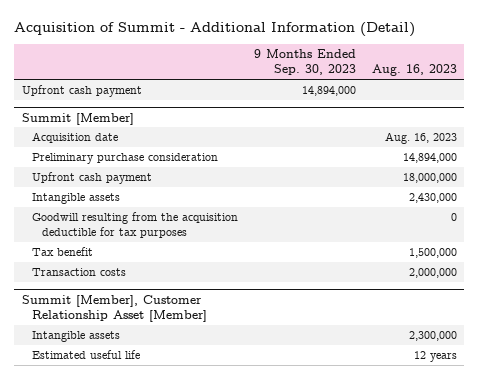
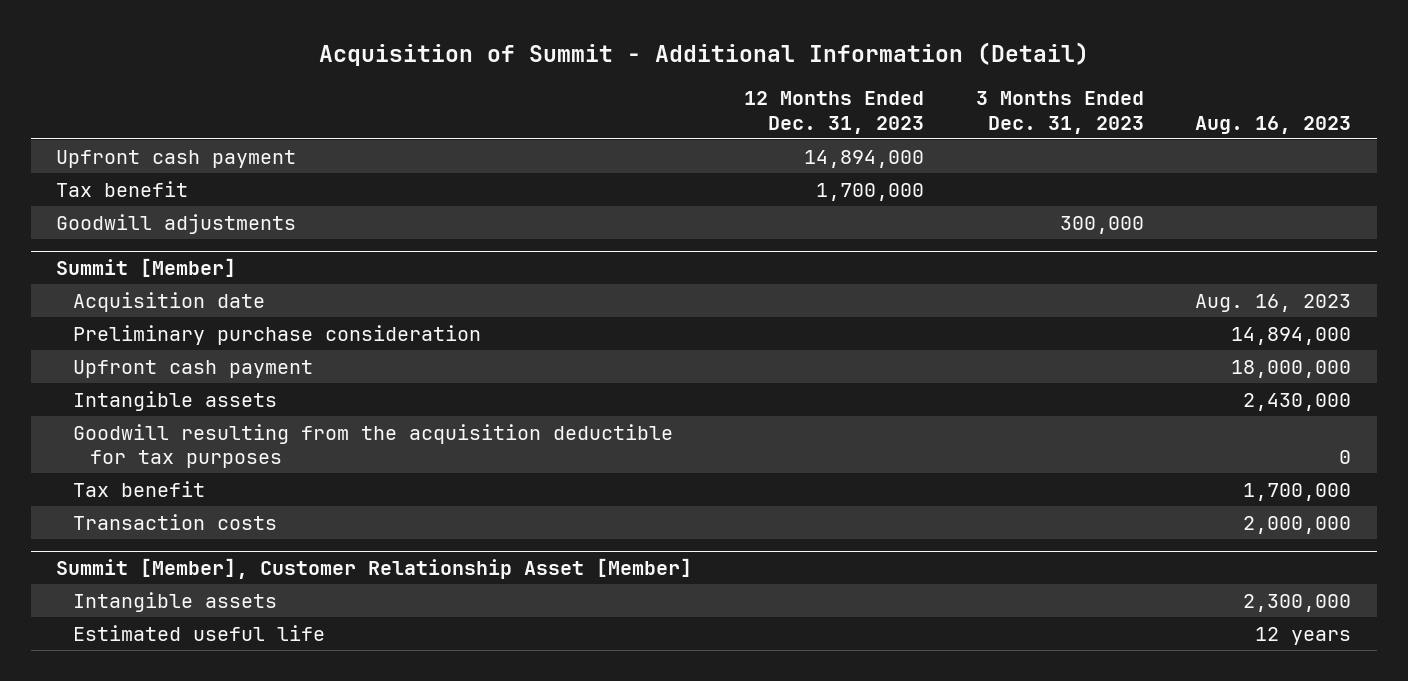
- | 9 Months Ended Sep. 30, 2023 | Aug. 16, 2023
+ | 12 Months Ended Dec. 31, 2023 | 3 Months Ended Dec. 31, 2023 | Aug. 16, 2023
+ Tax benefit | 1,700,000 | |
+ Goodwill adjustments | | 300,000 |
@ Summit [Member]
- Tax benefit | | 1,500,000
+ Tax benefit | | | 1,700,000

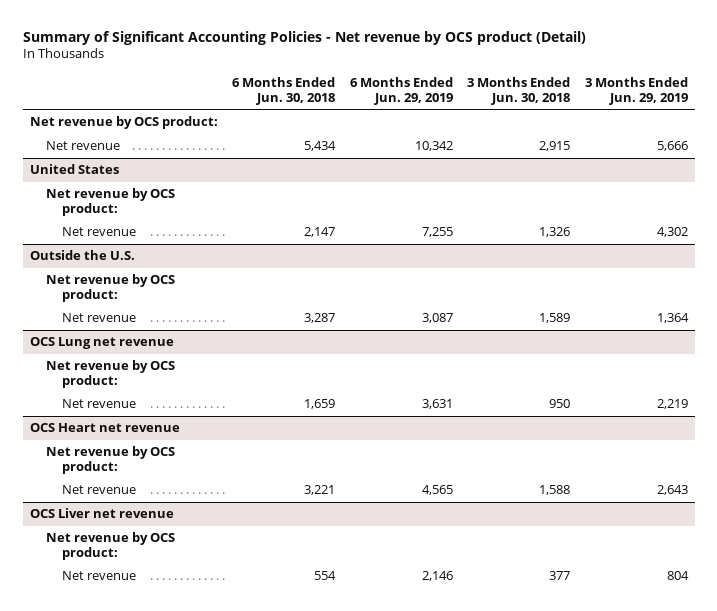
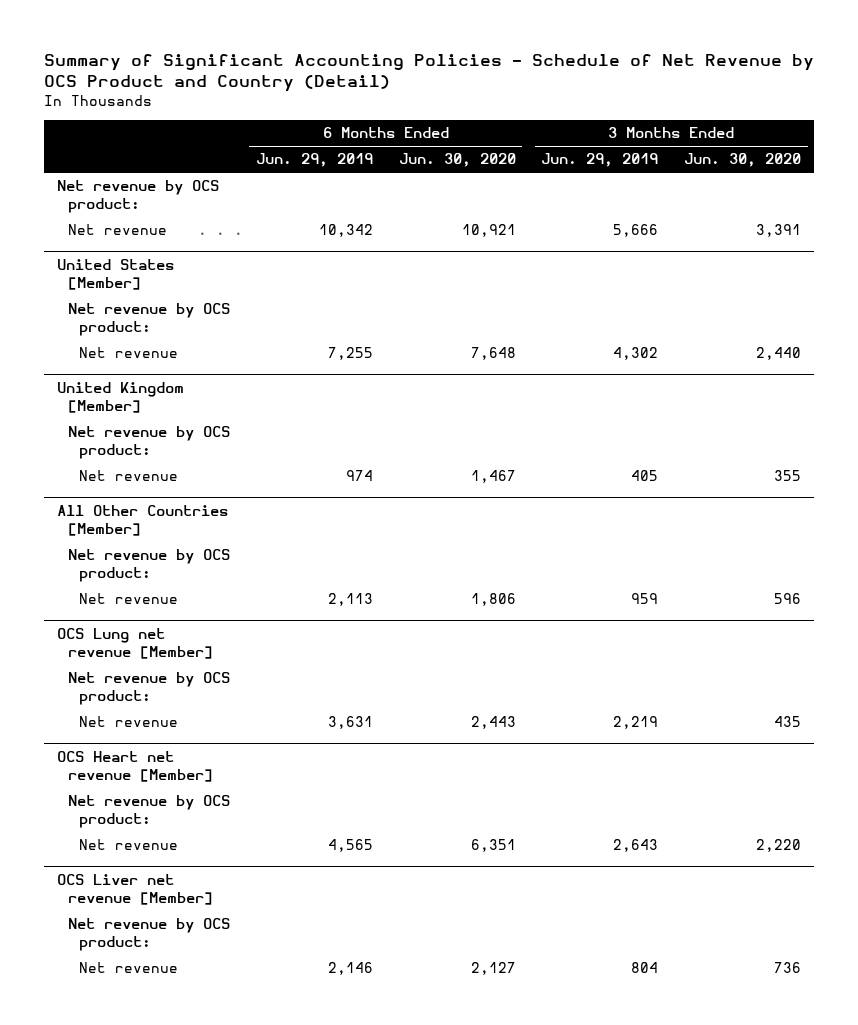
- Summary of Significant Accounting Policies - Net revenue by OCS product (Detail)
+ Summary of Significant Accounting Policies - Schedule of Net Revenue by OCS Product and Country (Detail)
- | 6 Months Ended Jun. 30, 2018 | 6 Months Ended Jun. 29, 2019 | 3 Months Ended Jun. 30, 2018 | 3 Months Ended Jun. 29, 2019
+ | 6 Months Ended Jun. 29, 2019 | 6 Months Ended Jun. 30, 2020 | 3 Months Ended Jun. 29, 2019 | 3 Months Ended Jun. 30, 2020
- United States
+ United States [Member]
- Outside the U.S.
+ United Kingdom [Member]
- Net revenue | 3,287 | 3,087 | 1,589 | 1,364
- OCS Lung net revenue
+ Net revenue | 974 | 1,467 | 405 | 355
+ All Other Countries [Member]
+ Net revenue | 2,113 | 1,806 | 959 | 596
+ OCS Lung net revenue [Member]
+ Net revenue by OCS product:
- OCS Heart net revenue
+ OCS Heart net revenue [Member]
- OCS Liver net revenue
+ OCS Liver net revenue [Member]

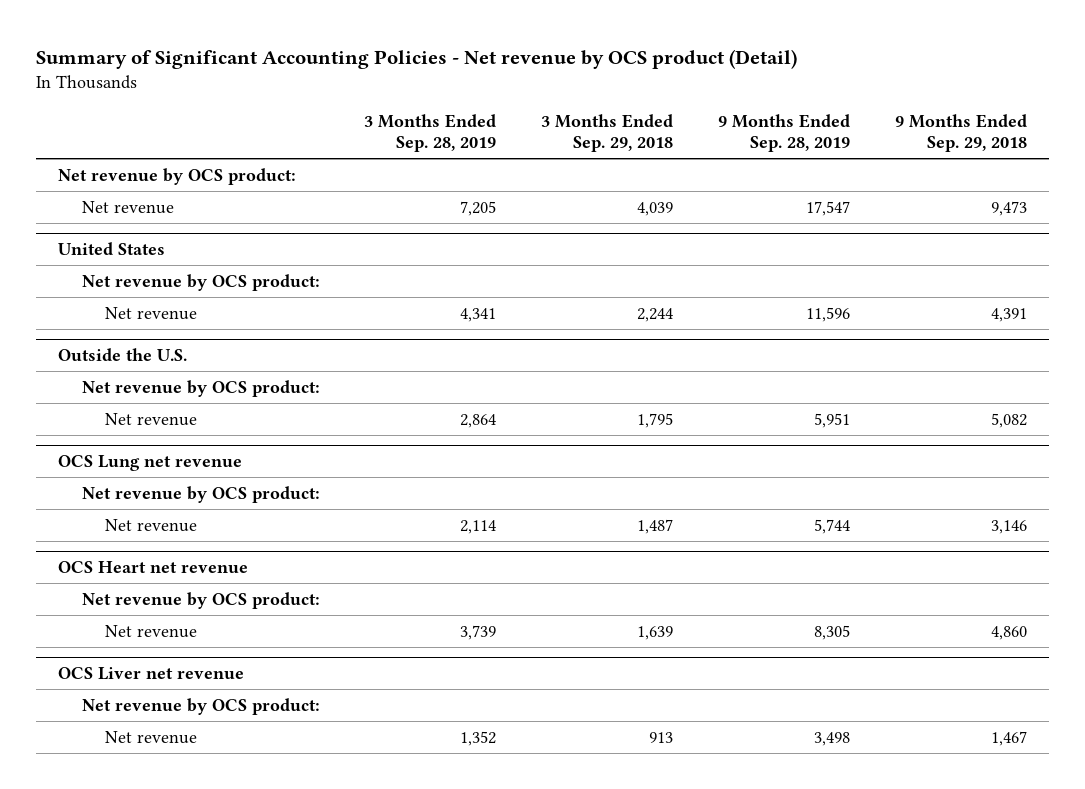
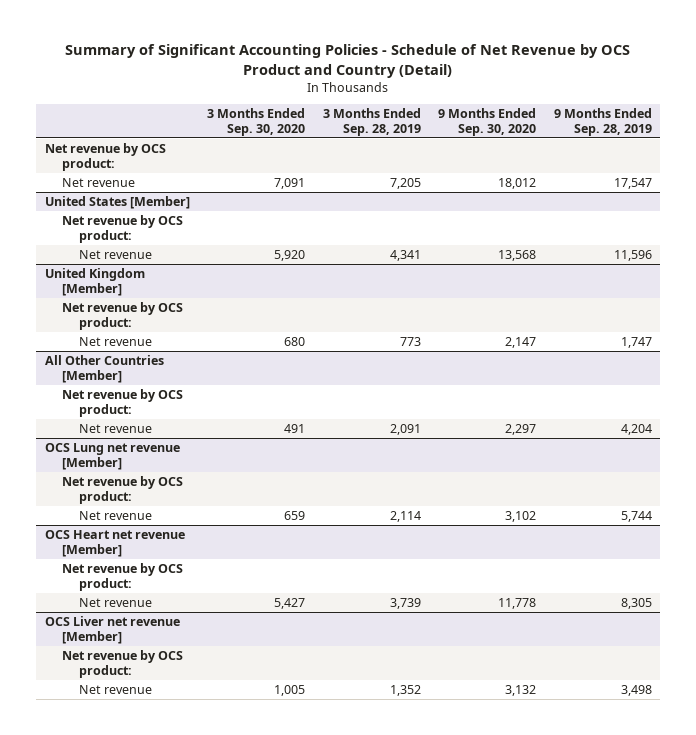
- Summary of Significant Accounting Policies - Net revenue by OCS product (Detail)
+ Summary of Significant Accounting Policies - Schedule of Net Revenue by OCS Product and Country (Detail)
- | 3 Months Ended Sep. 28, 2019 | 3 Months Ended Sep. 29, 2018 | 9 Months Ended Sep. 28, 2019 | 9 Months Ended Sep. 29, 2018
+ | 3 Months Ended Sep. 30, 2020 | 3 Months Ended Sep. 28, 2019 | 9 Months Ended Sep. 30, 2020 | 9 Months Ended Sep. 28, 2019
- United States
+ United States [Member]
- Outside the U.S.
+ United Kingdom [Member]
- Net revenue | 2,864 | 1,795 | 5,951 | 5,082
- OCS Lung net revenue
+ Net revenue | 680 | 773 | 2,147 | 1,747
+ All Other Countries [Member]
+ Net revenue | 491 | 2,091 | 2,297 | 4,204
+ OCS Lung net revenue [Member]
+ Net revenue by OCS product:
- OCS Heart net revenue
+ OCS Heart net revenue [Member]
- OCS Liver net revenue
+ OCS Liver net revenue [Member]

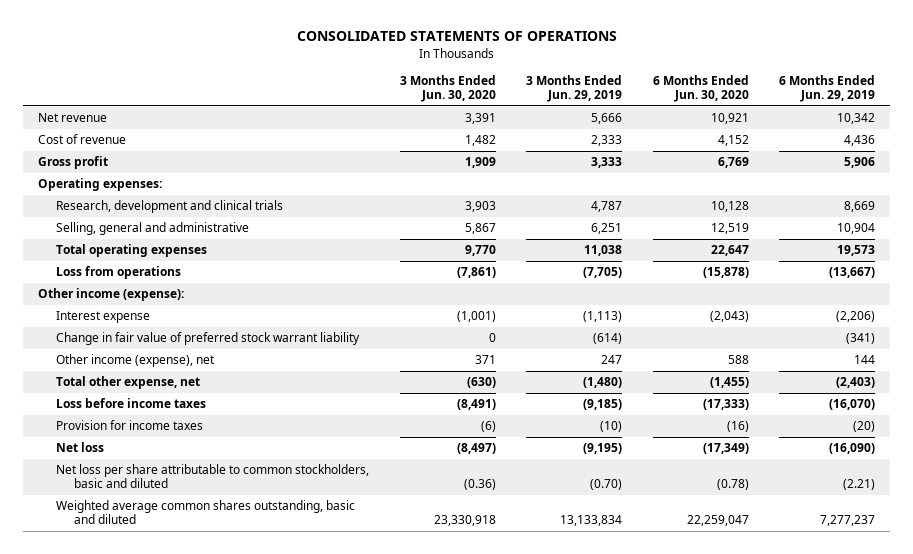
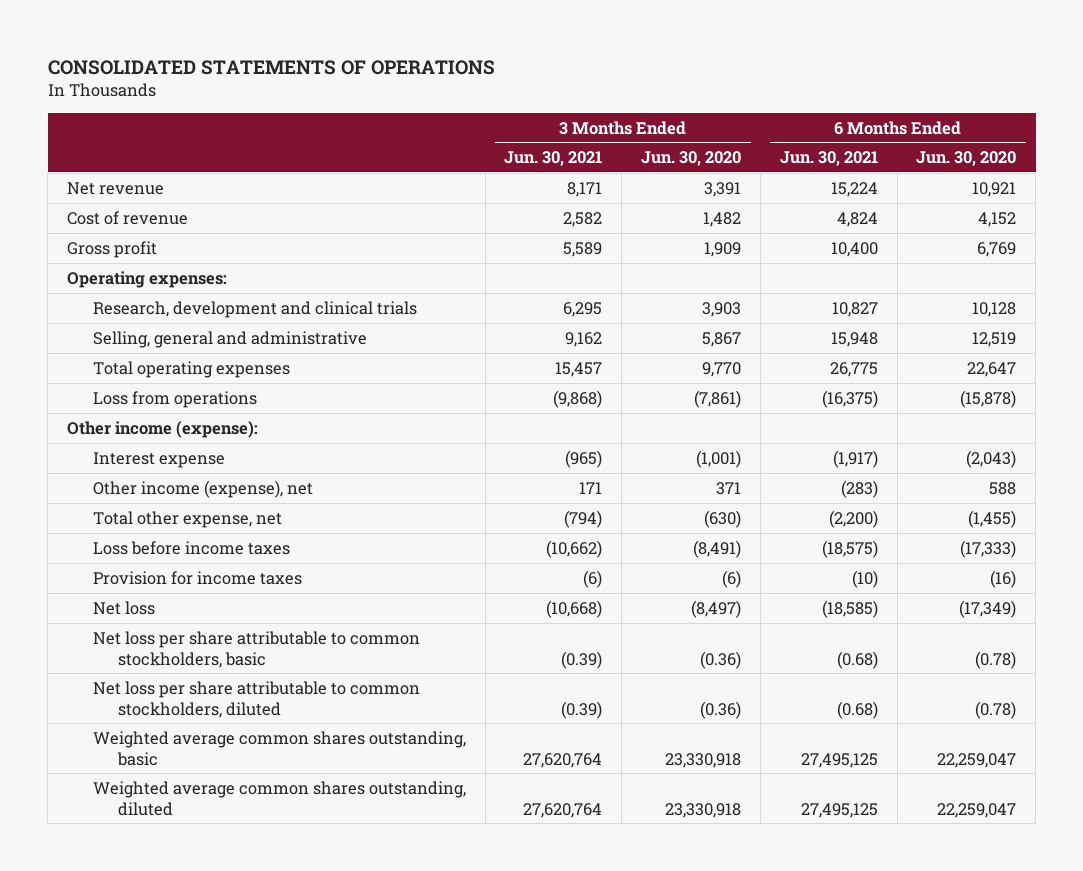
- | 3 Months Ended Jun. 30, 2020 | 3 Months Ended Jun. 29, 2019 | 6 Months Ended Jun. 30, 2020 | 6 Months Ended Jun. 29, 2019
+ | 3 Months Ended Jun. 30, 2021 | 3 Months Ended Jun. 30, 2020 | 6 Months Ended Jun. 30, 2021 | 6 Months Ended Jun. 30, 2020
- Change in fair value of preferred stock warrant liability | 0 | (614) | | (341)
- Net loss per share attributable to common stockholders, basic and diluted | (0.36) | (0.70) | (0.78) | (2.21)
- Weighted average common shares outstanding, basic and diluted | 23,330,918 | 13,133,834 | 22,259,047 | 7,277,237
+ Net loss per share attributable to common stockholders, basic | (0.39) | (0.36) | (0.68) | (0.78)
+ Net loss per share attributable to common stockholders, diluted | (0.39) | (0.36) | (0.68) | (0.78)
+ Weighted average common shares outstanding, basic | 27,620,764 | 23,330,918 | 27,495,125 | 22,259,047
+ Weighted average common shares outstanding, diluted | 27,620,764 | 23,330,918 | 27,495,125 | 22,259,047

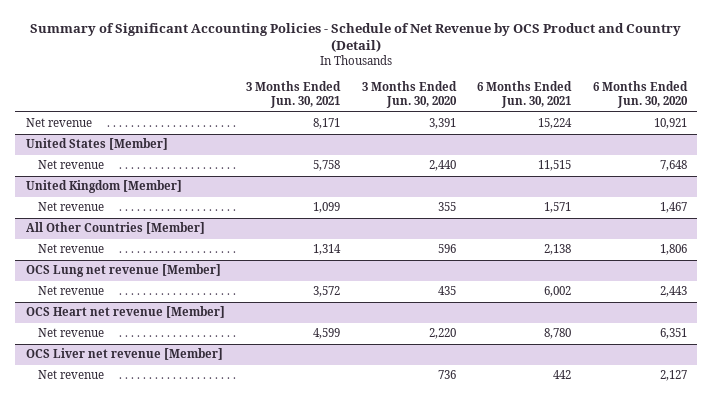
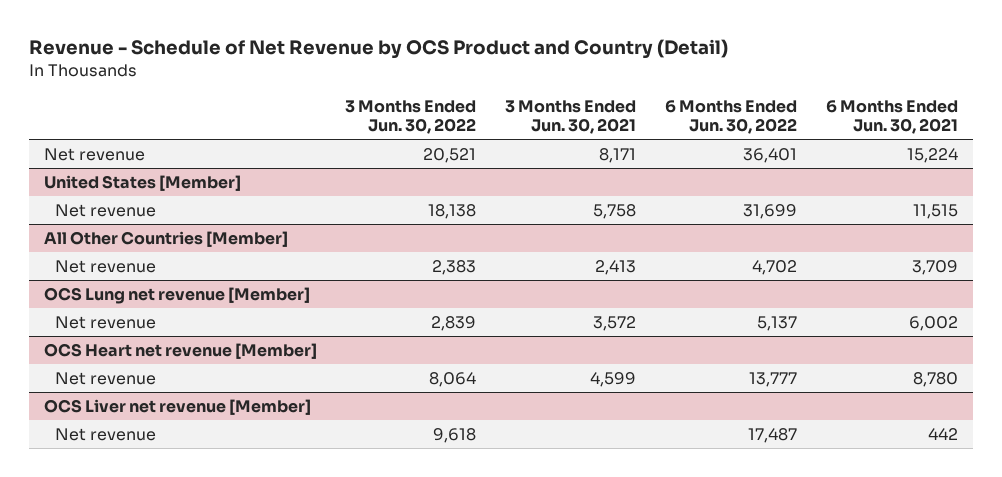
- Summary of Significant Accounting Policies - Schedule of Net Revenue by OCS Product and Country (Detail)
+ Revenue - Schedule of Net Revenue by OCS Product and Country (Detail)
- | 3 Months Ended Jun. 30, 2021 | 3 Months Ended Jun. 30, 2020 | 6 Months Ended Jun. 30, 2021 | 6 Months Ended Jun. 30, 2020
+ | 3 Months Ended Jun. 30, 2022 | 3 Months Ended Jun. 30, 2021 | 6 Months Ended Jun. 30, 2022 | 6 Months Ended Jun. 30, 2021
- United Kingdom [Member]
- Net revenue | 1,099 | 355 | 1,571 | 1,467
@ All Other Countries [Member]
- Net revenue | 1,314 | 596 | 2,138 | 1,806
+ Net revenue | 2,383 | 2,413 | 4,702 | 3,709

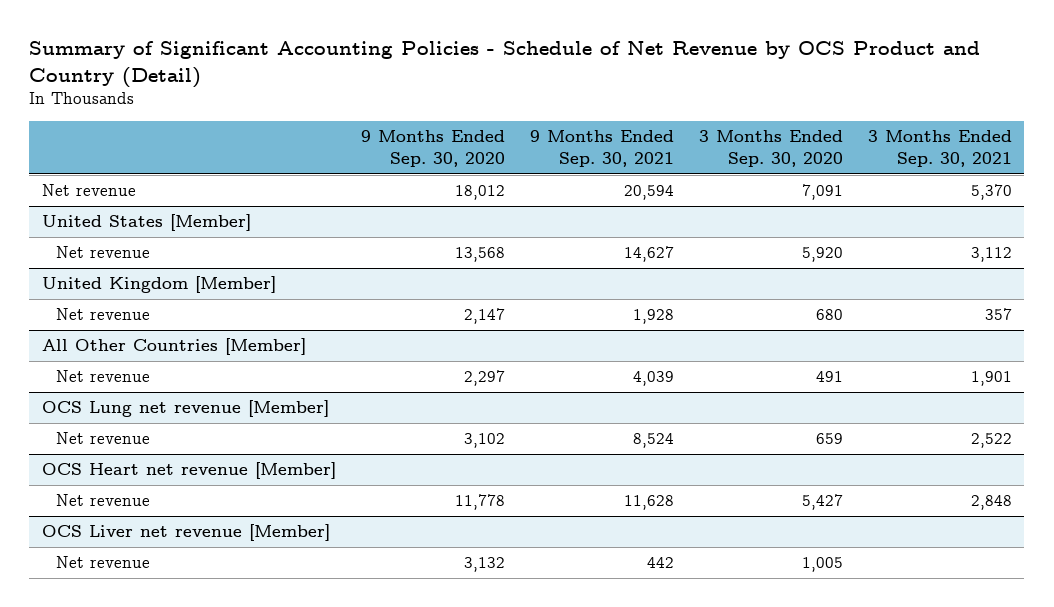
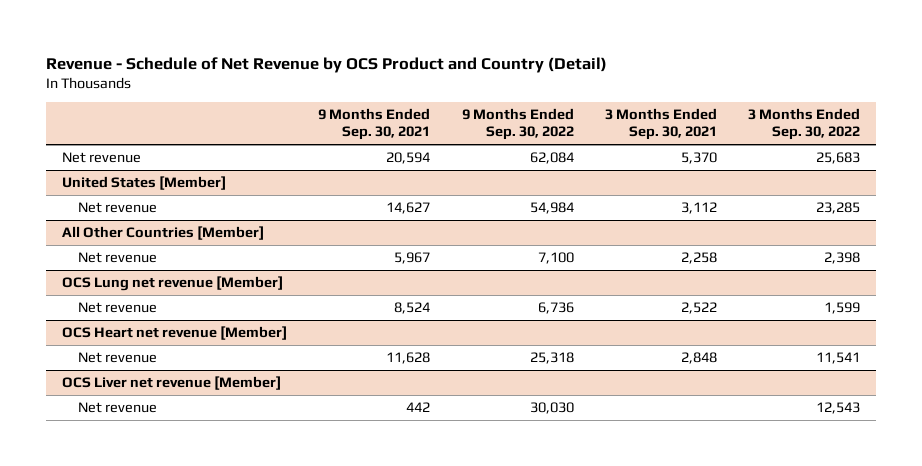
- Summary of Significant Accounting Policies - Schedule of Net Revenue by OCS Product and Country (Detail)
+ Revenue - Schedule of Net Revenue by OCS Product and Country (Detail)
- | 9 Months Ended Sep. 30, 2020 | 9 Months Ended Sep. 30, 2021 | 3 Months Ended Sep. 30, 2020 | 3 Months Ended Sep. 30, 2021
+ | 9 Months Ended Sep. 30, 2021 | 9 Months Ended Sep. 30, 2022 | 3 Months Ended Sep. 30, 2021 | 3 Months Ended Sep. 30, 2022
- United Kingdom [Member]
- Net revenue | 2,147 | 1,928 | 680 | 357
@ All Other Countries [Member]
- Net revenue | 2,297 | 4,039 | 491 | 1,901
+ Net revenue | 5,967 | 7,100 | 2,258 | 2,398

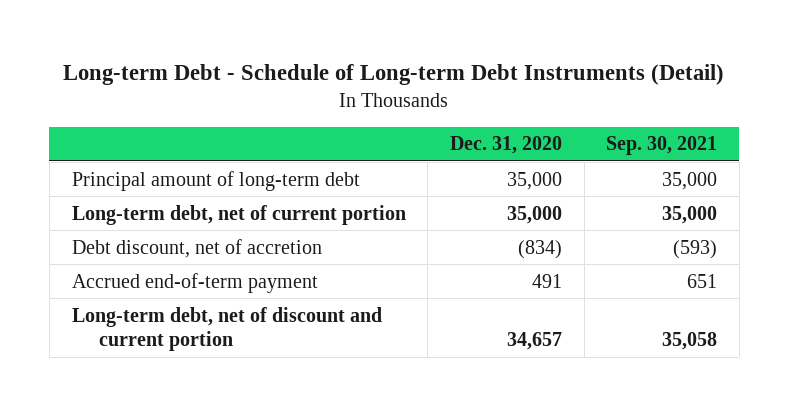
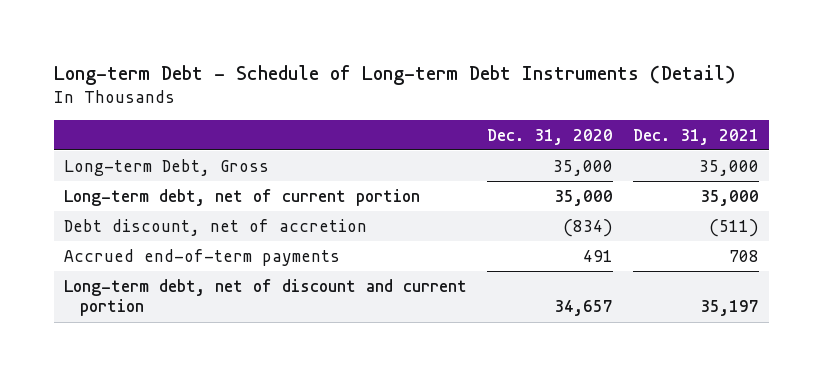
- | Dec. 31, 2020 | Sep. 30, 2021
+ | Dec. 31, 2020 | Dec. 31, 2021
- Principal amount of long-term debt | 35,000 | 35,000
+ Long-term Debt, Gross | 35,000 | 35,000
- Accrued end-of-term payment | 491 | 651
+ Accrued end-of-term payments | 491 | 708

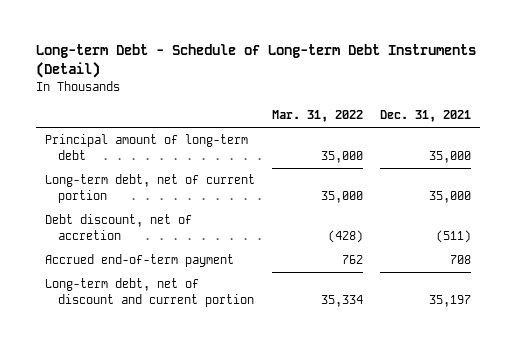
- | Dec. 31, 2020 | Dec. 31, 2021
+ | Mar. 31, 2022 | Dec. 31, 2021
- Long-term Debt, Gross | 35,000 | 35,000
+ Principal amount of long-term debt | 35,000 | 35,000
- Accrued end-of-term payments | 491 | 708
+ Accrued end-of-term payment | 762 | 708

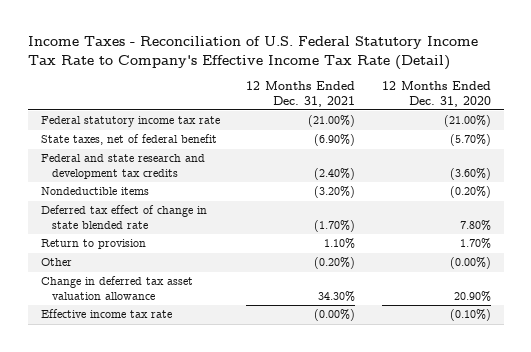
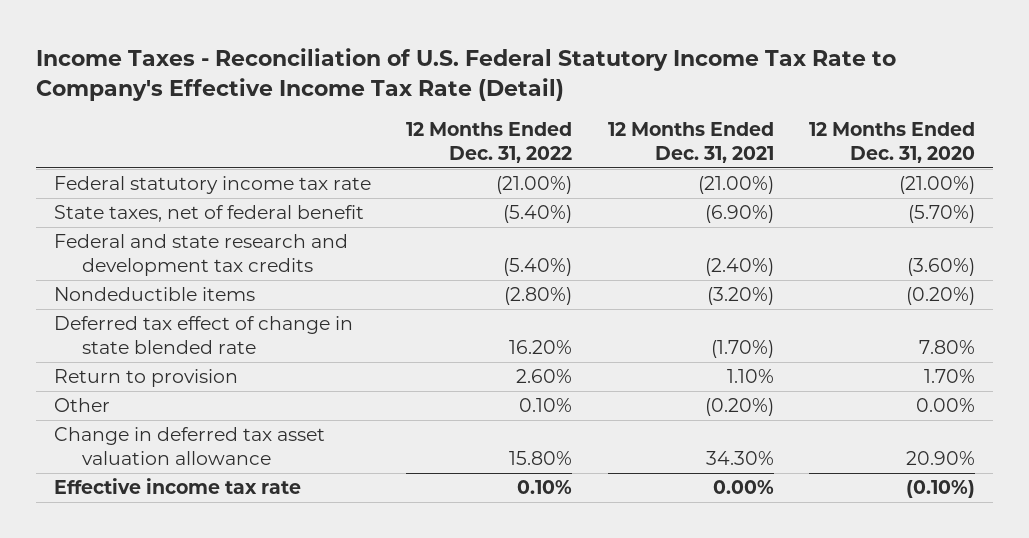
- | 12 Months Ended Dec. 31, 2021 | 12 Months Ended Dec. 31, 2020
+ | 12 Months Ended Dec. 31, 2022 | 12 Months Ended Dec. 31, 2021 | 12 Months Ended Dec. 31, 2020
- Other | (0.20%) | (0.00%)
+ Other | 0.10% | (0.20%) | 0.00%
- Effective income tax rate | (0.00%) | (0.10%)
+ Effective income tax rate | 0.10% | 0.00% | (0.10%)

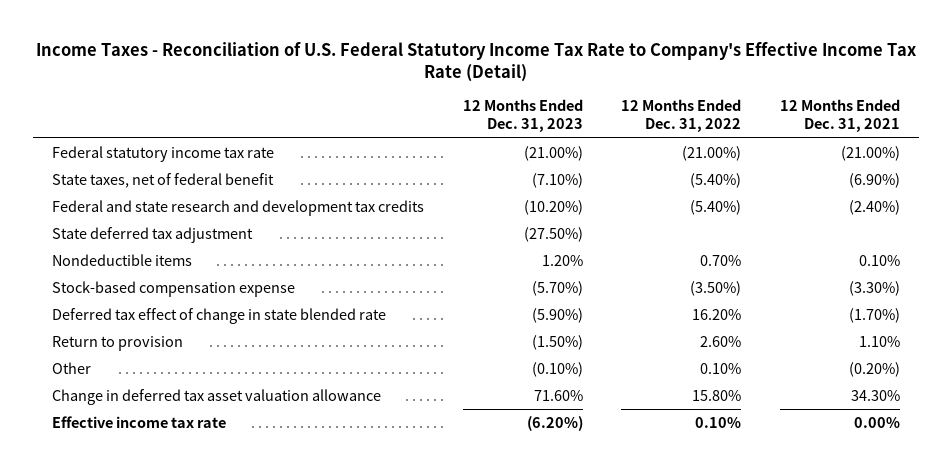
- | 12 Months Ended Dec. 31, 2022 | 12 Months Ended Dec. 31, 2021 | 12 Months Ended Dec. 31, 2020
+ | 12 Months Ended Dec. 31, 2023 | 12 Months Ended Dec. 31, 2022 | 12 Months Ended Dec. 31, 2021
- Nondeductible items | (2.80%) | (3.20%) | (0.20%)
+ State deferred tax adjustment | (27.50%) | |
+ Nondeductible items | 1.20% | 0.70% | 0.10%
+ Stock-based compensation expense | (5.70%) | (3.50%) | (3.30%)

